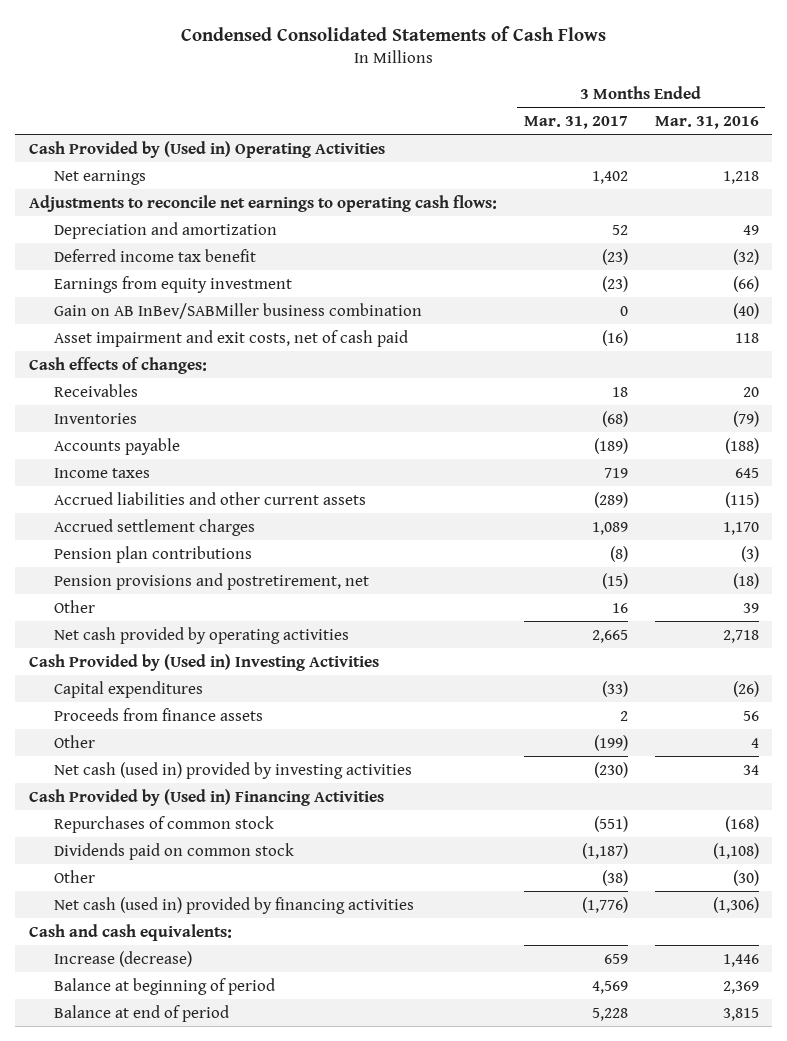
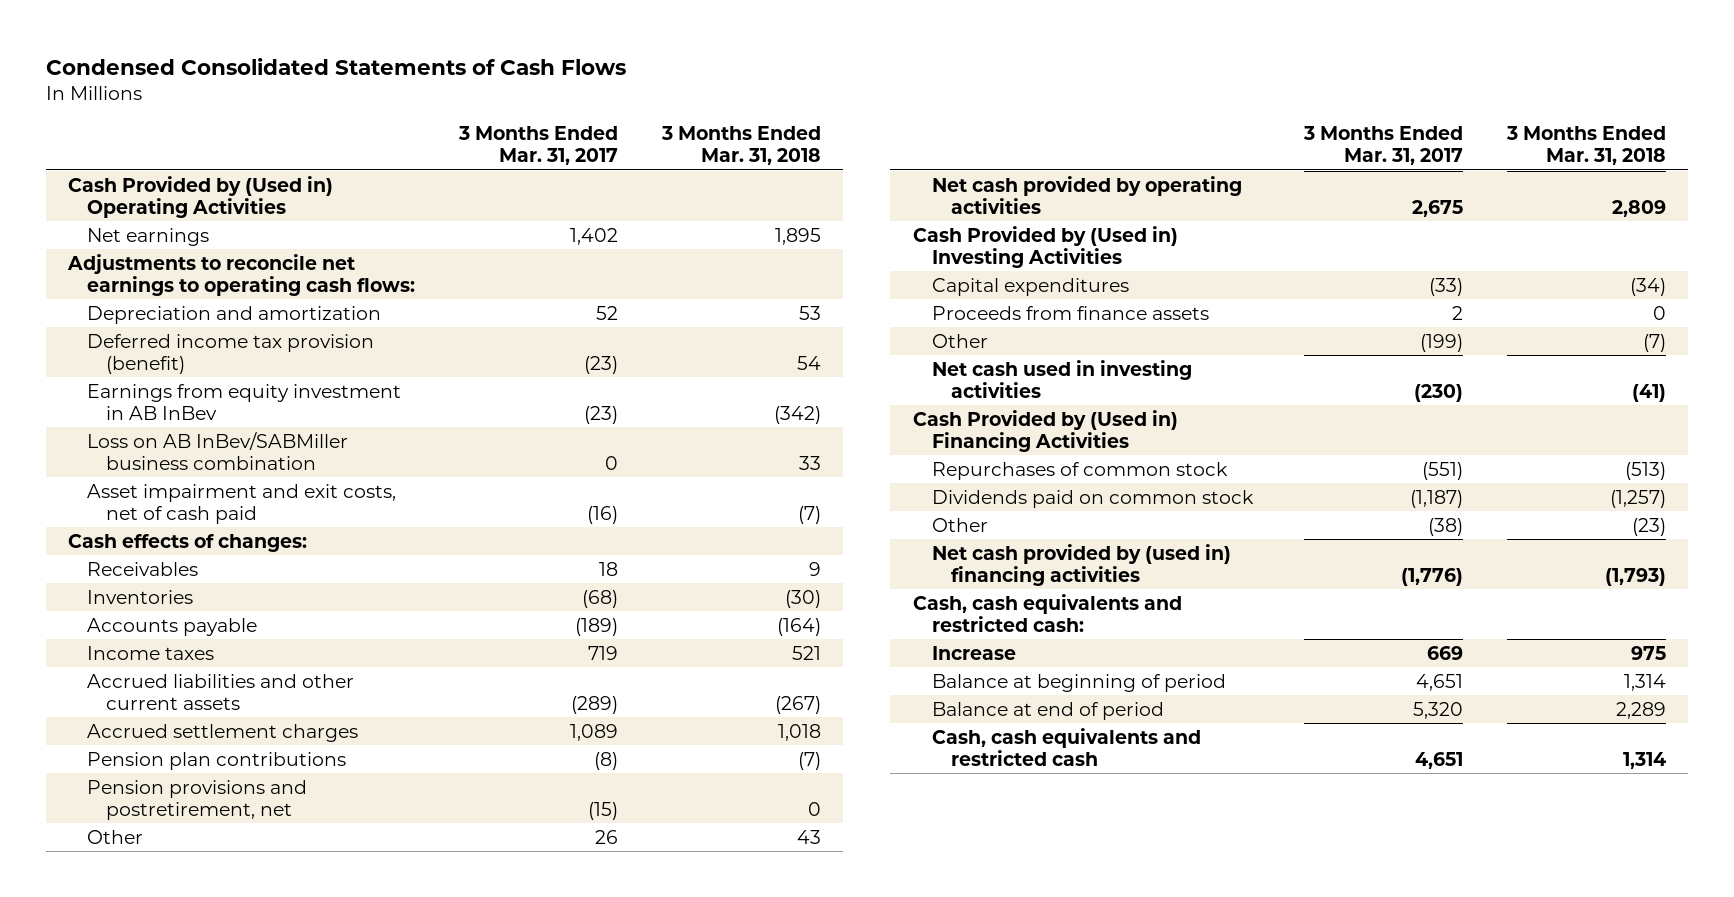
- | 3 Months Ended Mar. 31, 2017 | 3 Months Ended Mar. 31, 2016
+ | 3 Months Ended Mar. 31, 2017 | 3 Months Ended Mar. 31, 2018
- Deferred income tax benefit | (23) | (32)
- Earnings from equity investment | (23) | (66)
- Gain on AB InBev/SABMiller business combination | 0 | (40)
+ Deferred income tax provision (benefit) | (23) | 54
+ Earnings from equity investment in AB InBev | (23) | (342)
+ Loss on AB InBev/SABMiller business combination | 0 | 33
- Other | 16 | 39
- Net cash provided by operating activities | 2,665 | 2,718
+ Other | 26 | 43
+ Net cash provided by operating activities | 2,675 | 2,809
- Net cash (used in) provided by investing activities | (230) | 34
+ Net cash used in investing activities | (230) | (41)
- Net cash (used in) provided by financing activities | (1,776) | (1,306)
- Cash and cash equivalents:
- Increase (decrease) | 659 | 1,446
- Balance at beginning of period | 4,569 | 2,369
- Balance at end of period | 5,228 | 3,815
+ Net cash provided by (used in) financing activities | (1,776) | (1,793)
+ Cash, cash equivalents and restricted cash:
+ Increase | 669 | 975
+ Balance at beginning of period | 4,651 | 1,314
+ Balance at end of period | 5,320 | 2,289
+ Cash, cash equivalents and restricted cash | 4,651 | 1,314

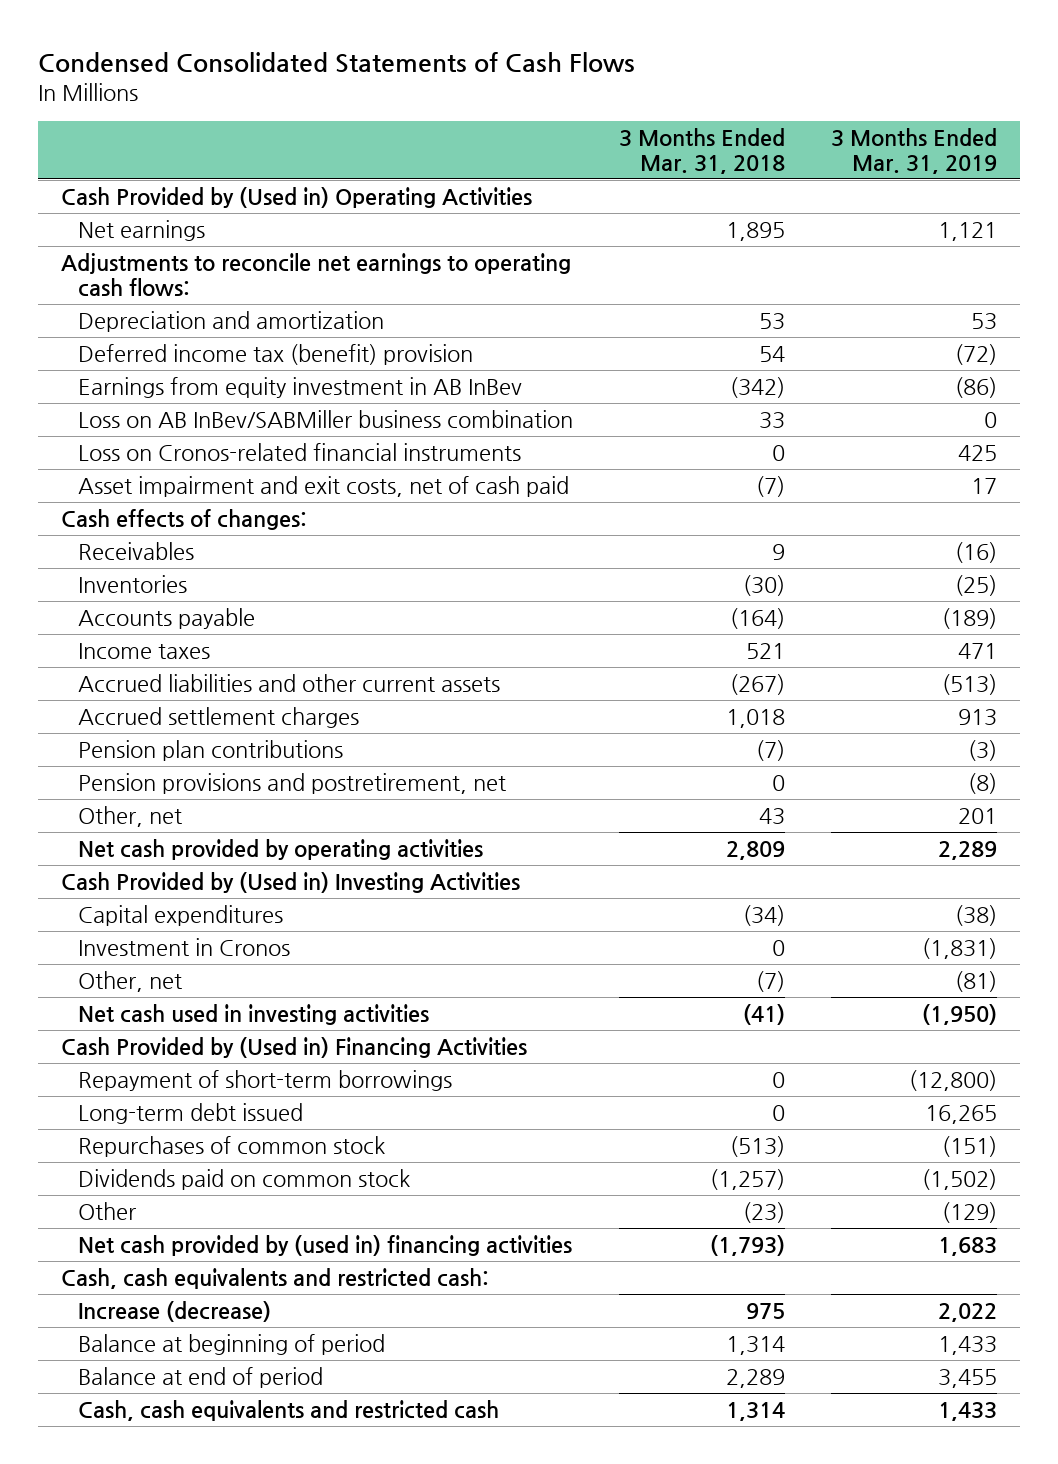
- | 3 Months Ended Mar. 31, 2017 | 3 Months Ended Mar. 31, 2018
+ | 3 Months Ended Mar. 31, 2018 | 3 Months Ended Mar. 31, 2019
- Deferred income tax provision (benefit) | (23) | 54
+ Deferred income tax (benefit) provision | 54 | (72)
+ Loss on Cronos-related financial instruments | 0 | 425
- Other | 26 | 43
+ Other, net | 43 | 201
- Proceeds from finance assets | 2 | 0
- Other | (199) | (7)
+ Investment in Cronos | 0 | (1,831)
+ Other, net | (7) | (81)
+ Repayment of short-term borrowings | 0 | (12,800)
+ Long-term debt issued | 0 | 16,265
- Increase | 669 | 975
+ Increase (decrease) | 975 | 2,022

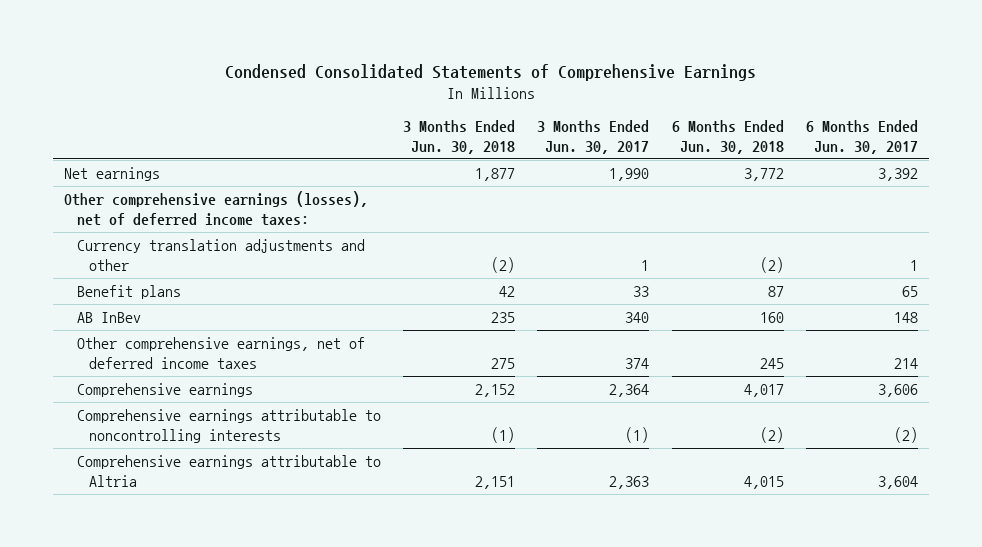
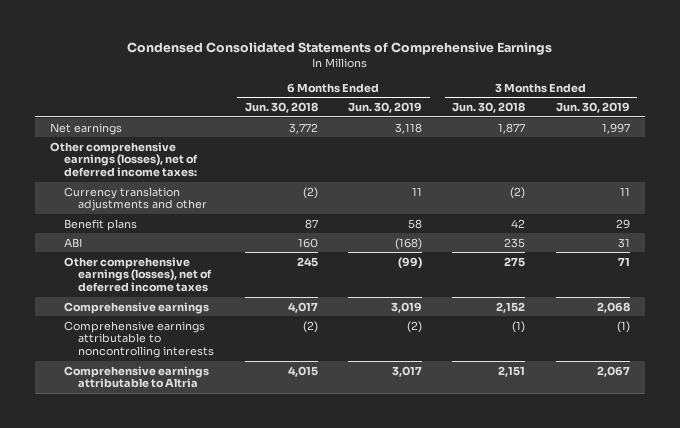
- | 3 Months Ended Jun. 30, 2018 | 3 Months Ended Jun. 30, 2017 | 6 Months Ended Jun. 30, 2018 | 6 Months Ended Jun. 30, 2017
+ | 6 Months Ended Jun. 30, 2018 | 6 Months Ended Jun. 30, 2019 | 3 Months Ended Jun. 30, 2018 | 3 Months Ended Jun. 30, 2019
- AB InBev | 235 | 340 | 160 | 148
- Other comprehensive earnings, net of deferred income taxes | 275 | 374 | 245 | 214
+ ABI | 160 | (168) | 235 | 31
+ Other comprehensive earnings (losses), net of deferred income taxes | 245 | (99) | 275 | 71

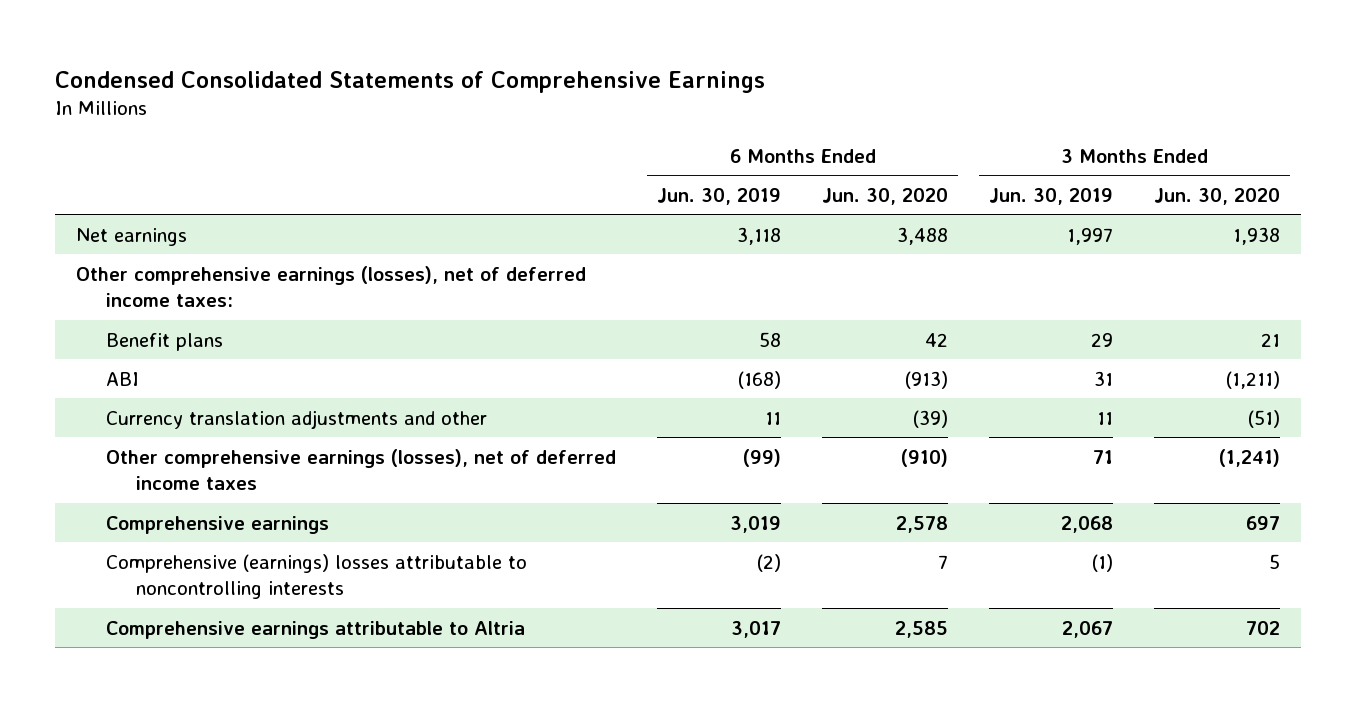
- | 6 Months Ended Jun. 30, 2018 | 6 Months Ended Jun. 30, 2019 | 3 Months Ended Jun. 30, 2018 | 3 Months Ended Jun. 30, 2019
+ | 6 Months Ended Jun. 30, 2019 | 6 Months Ended Jun. 30, 2020 | 3 Months Ended Jun. 30, 2019 | 3 Months Ended Jun. 30, 2020
moved down: Currency translation adjustments and other | 11 | (39) | 11 | (51)
- Comprehensive earnings attributable to noncontrolling interests | (2) | (2) | (1) | (1)
+ Comprehensive (earnings) losses attributable to noncontrolling interests | (2) | 7 | (1) | 5

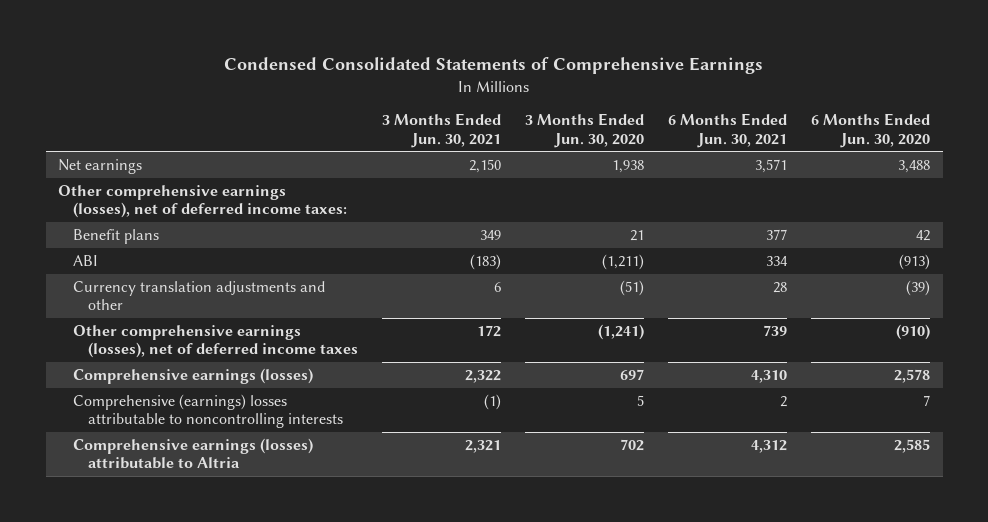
- | 6 Months Ended Jun. 30, 2019 | 6 Months Ended Jun. 30, 2020 | 3 Months Ended Jun. 30, 2019 | 3 Months Ended Jun. 30, 2020
+ | 3 Months Ended Jun. 30, 2021 | 3 Months Ended Jun. 30, 2020 | 6 Months Ended Jun. 30, 2021 | 6 Months Ended Jun. 30, 2020
- Comprehensive earnings | 3,019 | 2,578 | 2,068 | 697
+ Comprehensive earnings (losses) | 2,322 | 697 | 4,310 | 2,578
- Comprehensive earnings attributable to Altria | 3,017 | 2,585 | 2,067 | 702
+ Comprehensive earnings (losses) attributable to Altria | 2,321 | 702 | 4,312 | 2,585

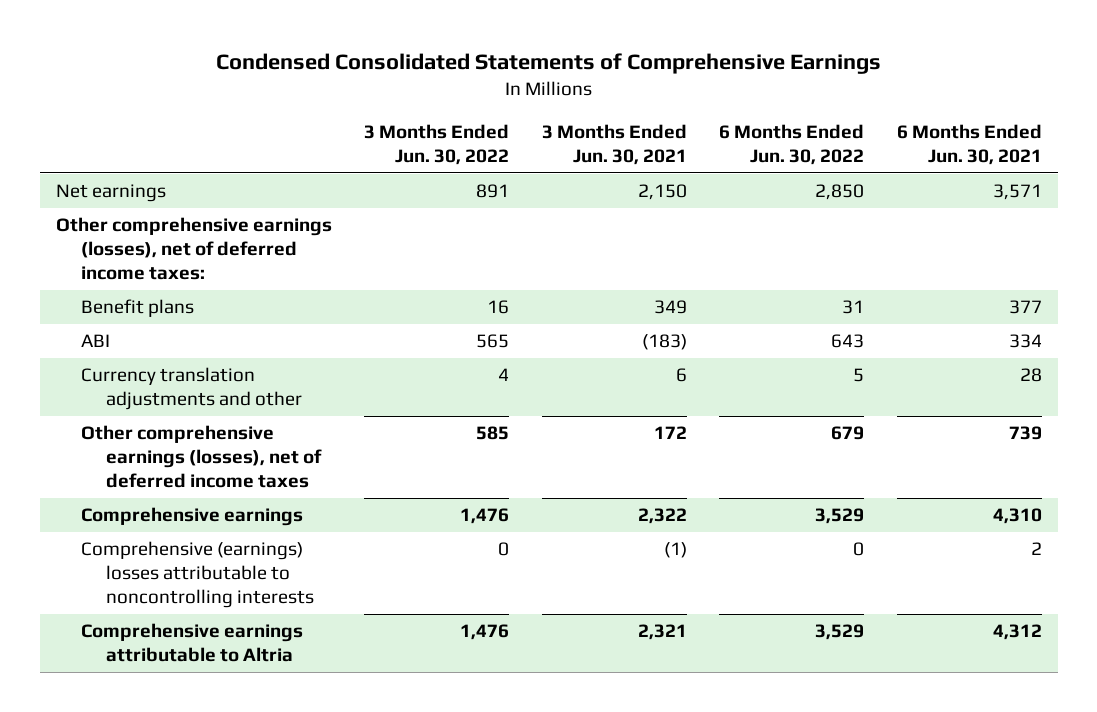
- | 3 Months Ended Jun. 30, 2021 | 3 Months Ended Jun. 30, 2020 | 6 Months Ended Jun. 30, 2021 | 6 Months Ended Jun. 30, 2020
+ | 3 Months Ended Jun. 30, 2022 | 3 Months Ended Jun. 30, 2021 | 6 Months Ended Jun. 30, 2022 | 6 Months Ended Jun. 30, 2021
- Comprehensive earnings (losses) | 2,322 | 697 | 4,310 | 2,578
+ Comprehensive earnings | 1,476 | 2,322 | 3,529 | 4,310
- Comprehensive earnings (losses) attributable to Altria | 2,321 | 702 | 4,312 | 2,585
+ Comprehensive earnings attributable to Altria | 1,476 | 2,321 | 3,529 | 4,312

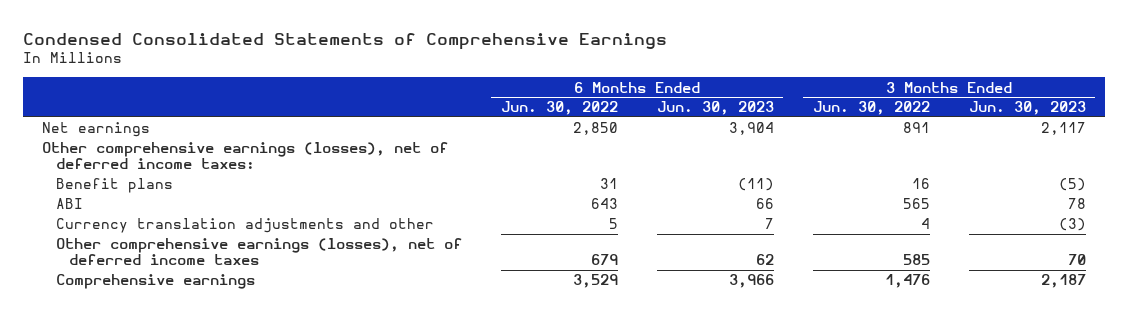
- | 3 Months Ended Jun. 30, 2022 | 3 Months Ended Jun. 30, 2021 | 6 Months Ended Jun. 30, 2022 | 6 Months Ended Jun. 30, 2021
+ | 6 Months Ended Jun. 30, 2022 | 6 Months Ended Jun. 30, 2023 | 3 Months Ended Jun. 30, 2022 | 3 Months Ended Jun. 30, 2023
- Comprehensive (earnings) losses attributable to noncontrolling interests | 0 | (1) | 0 | 2
- Comprehensive earnings attributable to Altria | 1,476 | 2,321 | 3,529 | 4,312

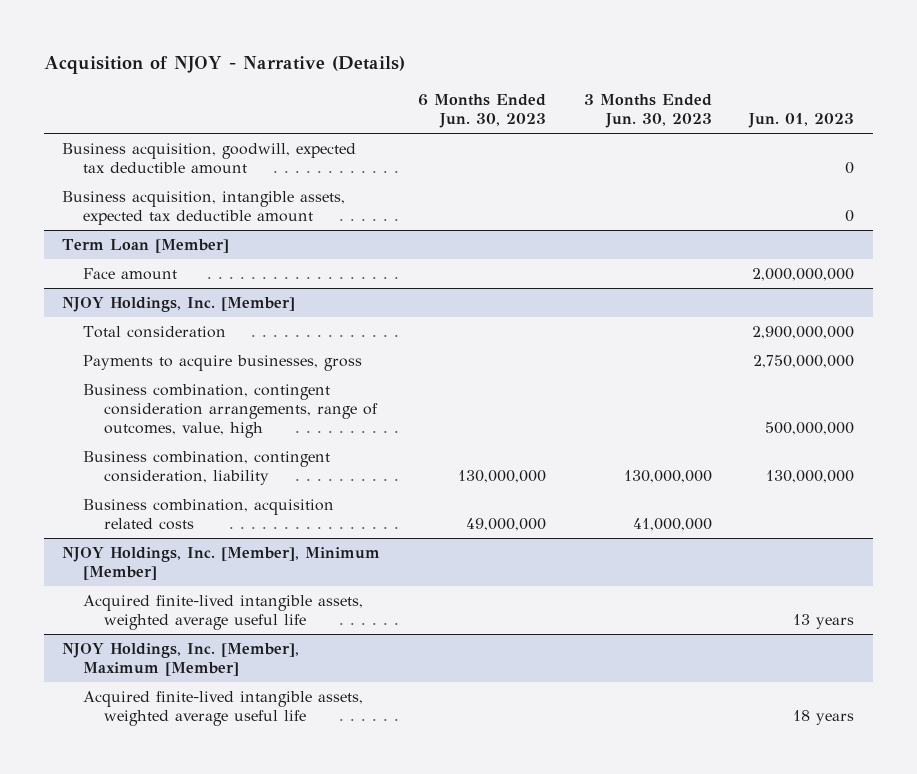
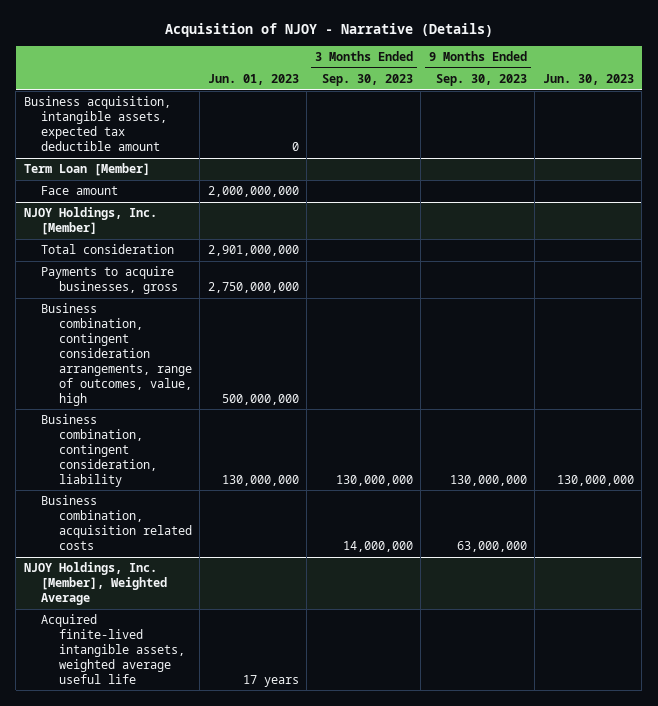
- | 6 Months Ended Jun. 30, 2023 | 3 Months Ended Jun. 30, 2023 | Jun. 01, 2023
+ | Jun. 01, 2023 | 3 Months Ended Sep. 30, 2023 | 9 Months Ended Sep. 30, 2023 | Jun. 30, 2023
- Business acquisition, goodwill, expected tax deductible amount | | | 0
@ NJOY Holdings, Inc. [Member]
- Total consideration | | | 2,900,000,000
+ Total consideration | 2,901,000,000 | | |
- NJOY Holdings, Inc. [Member], Minimum [Member]
- Acquired finite-lived intangible assets, weighted average useful life | | | 13 years
- NJOY Holdings, Inc. [Member], Maximum [Member]
- Acquired finite-lived intangible assets, weighted average useful life | | | 18 years
+ NJOY Holdings, Inc. [Member], Weighted Average
+ Acquired finite-lived intangible assets, weighted average useful life | 17 years | | |

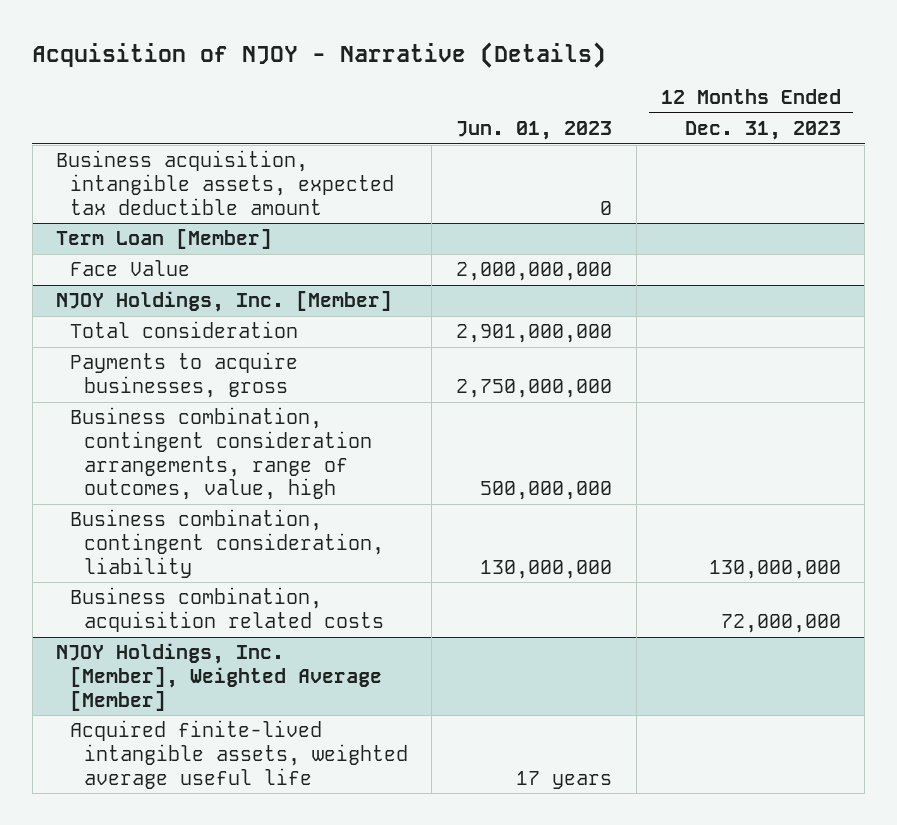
- | Jun. 01, 2023 | 3 Months Ended Sep. 30, 2023 | 9 Months Ended Sep. 30, 2023 | Jun. 30, 2023
+ | Jun. 01, 2023 | 12 Months Ended Dec. 31, 2023
@ Term Loan [Member]
- Face amount | 2,000,000,000 | | |
+ Face Value | 2,000,000,000 |
- NJOY Holdings, Inc. [Member], Weighted Average
+ NJOY Holdings, Inc. [Member], Weighted Average [Member]

